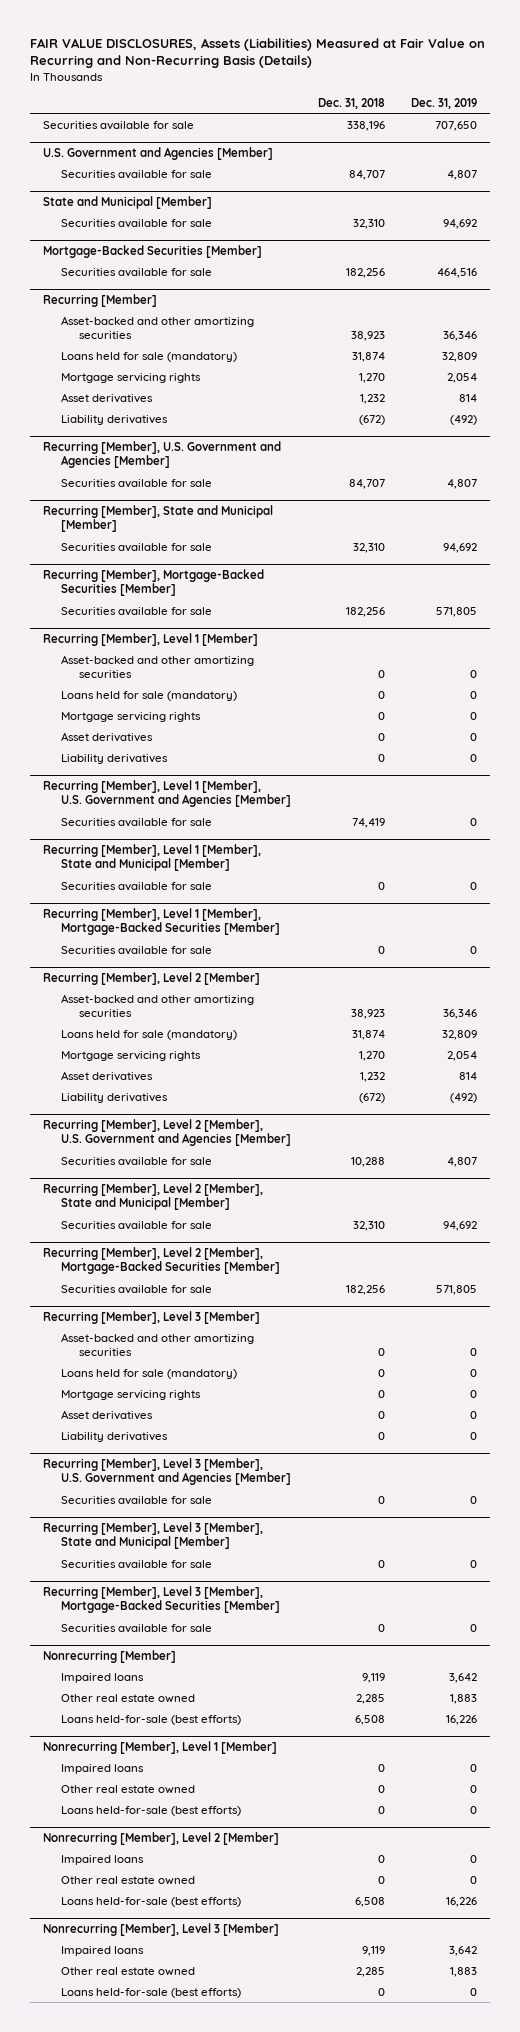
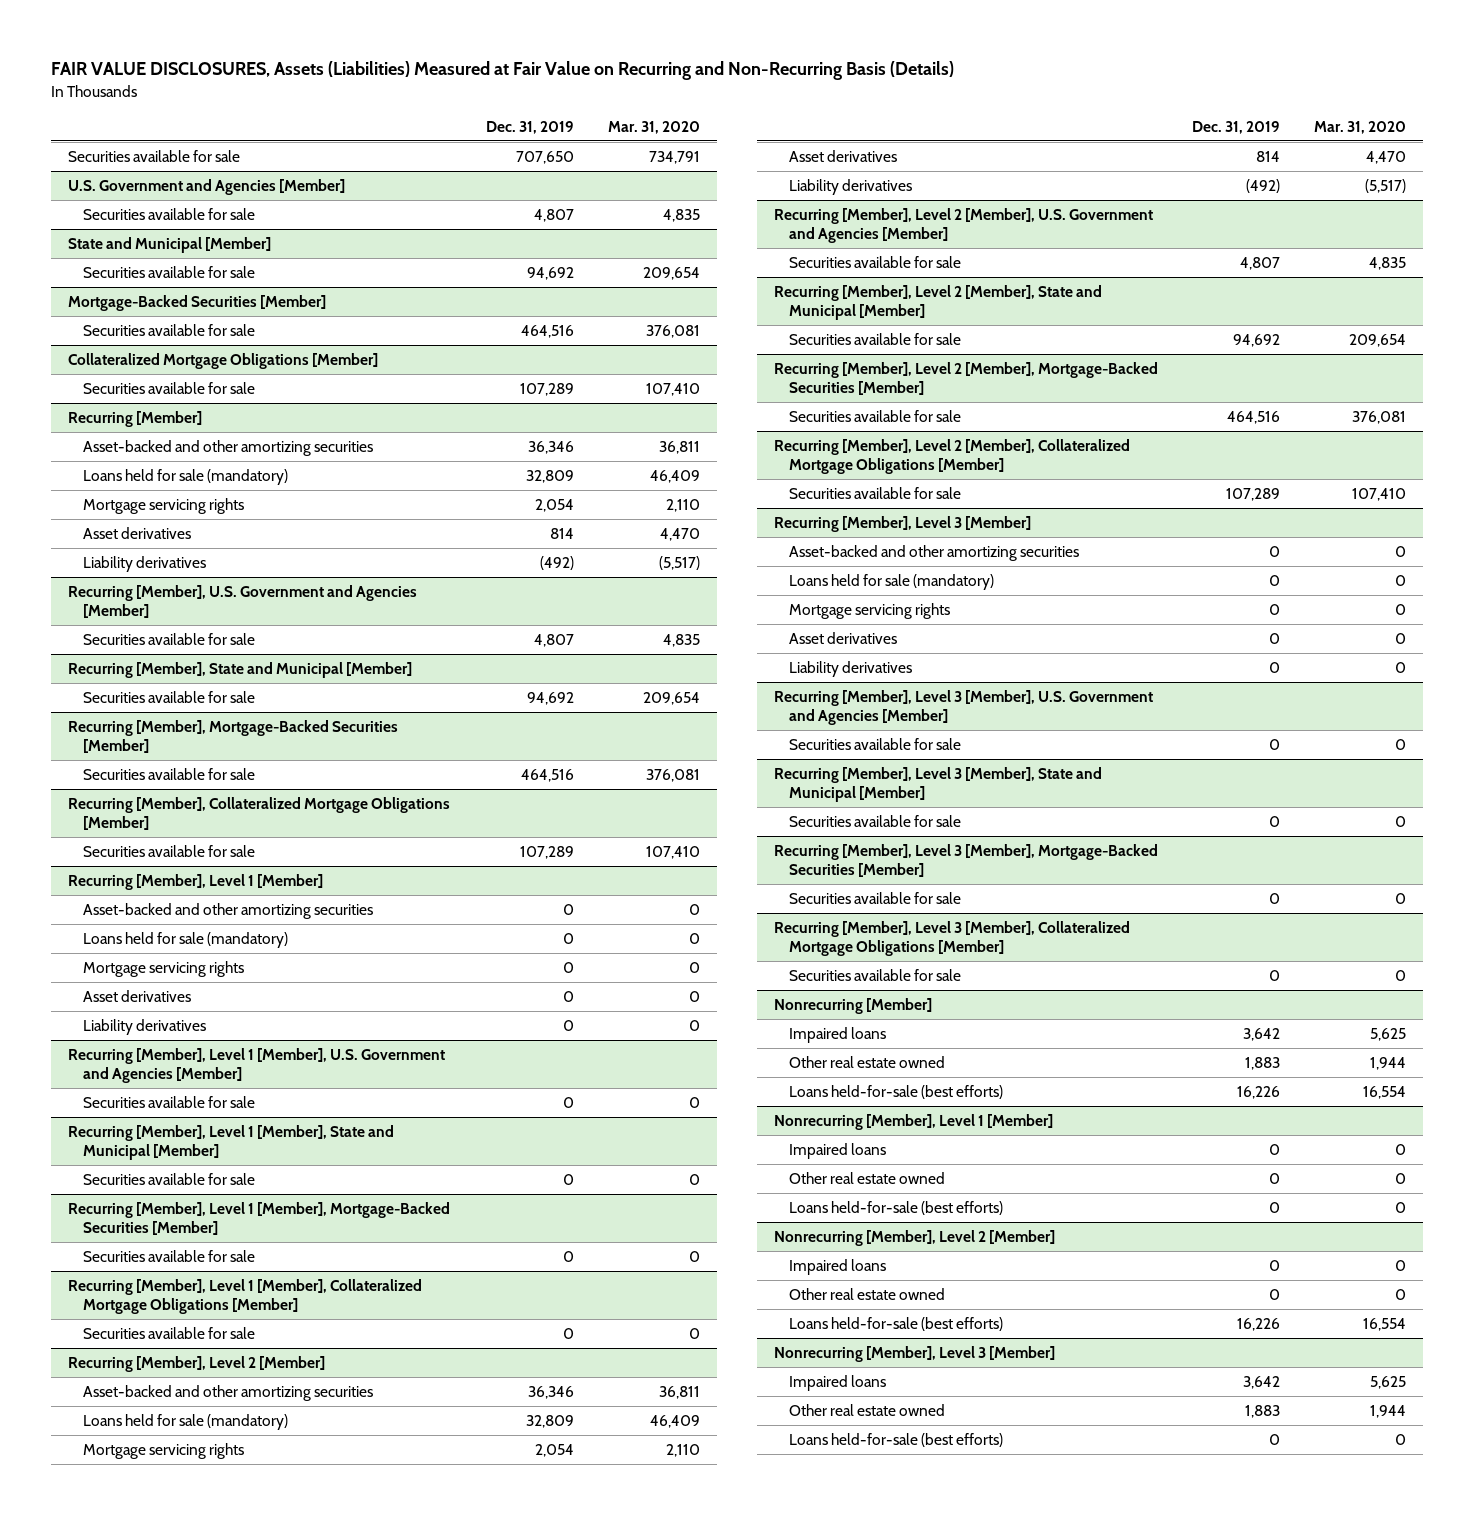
- | Dec. 31, 2018 | Dec. 31, 2019
+ | Dec. 31, 2019 | Mar. 31, 2020
+ Collateralized Mortgage Obligations [Member]
+ Securities available for sale | 107,289 | 107,410
@ Recurring [Member], Mortgage-Backed Securities [Member]
- Securities available for sale | 182,256 | 571,805
+ Securities available for sale | 464,516 | 376,081
+ Recurring [Member], Collateralized Mortgage Obligations [Member]
+ Securities available for sale | 107,289 | 107,410
+ Recurring [Member], Level 1 [Member], Collateralized Mortgage Obligations [Member]
+ Securities available for sale | 0 | 0
@ Recurring [Member], Level 2 [Member], Mortgage-Backed Securities [Member]
- Securities available for sale | 182,256 | 571,805
+ Securities available for sale | 464,516 | 376,081
+ Recurring [Member], Level 2 [Member], Collateralized Mortgage Obligations [Member]
+ Securities available for sale | 107,289 | 107,410
+ Recurring [Member], Level 3 [Member], Collateralized Mortgage Obligations [Member]
+ Securities available for sale | 0 | 0

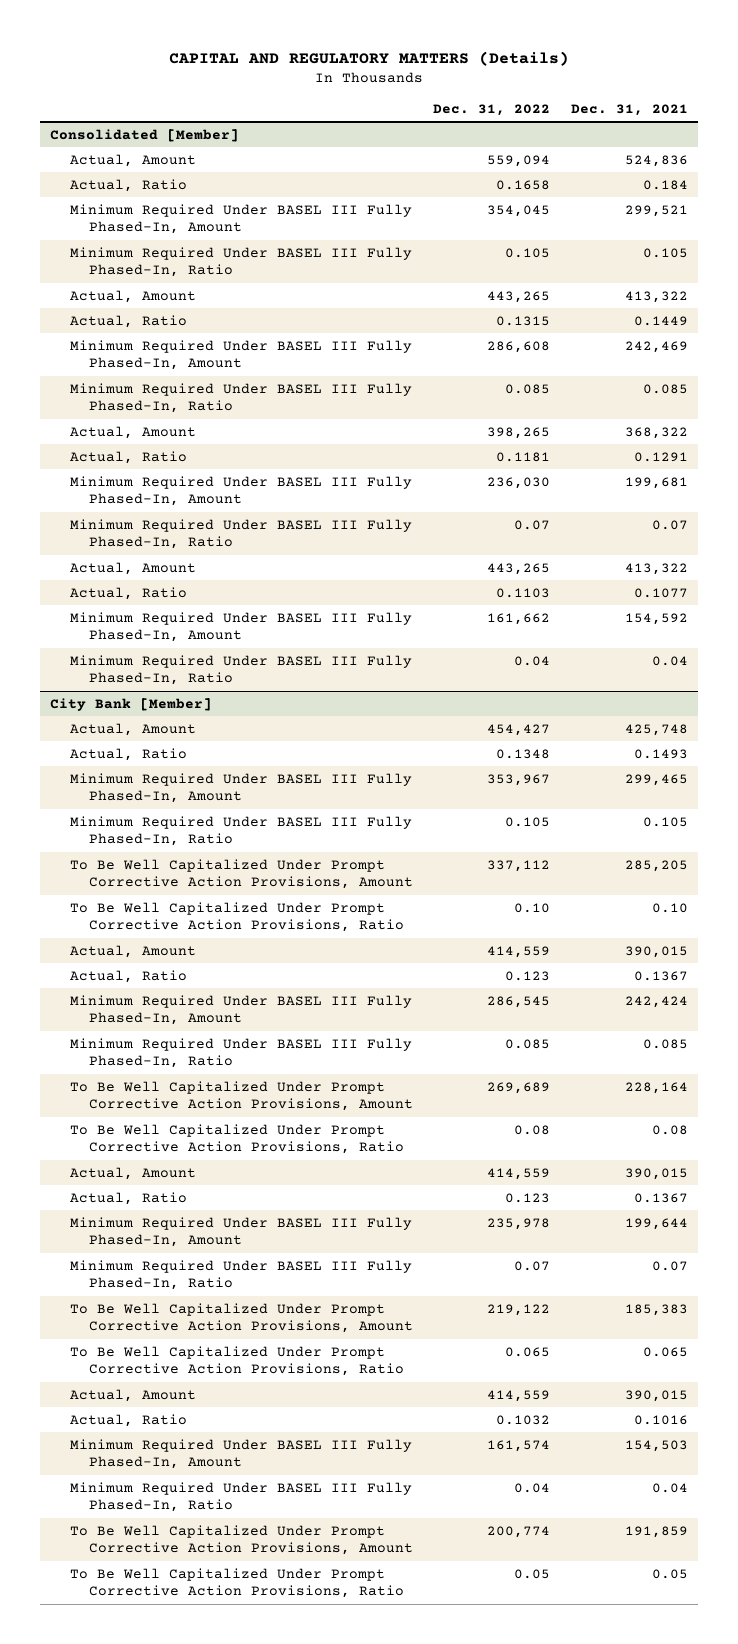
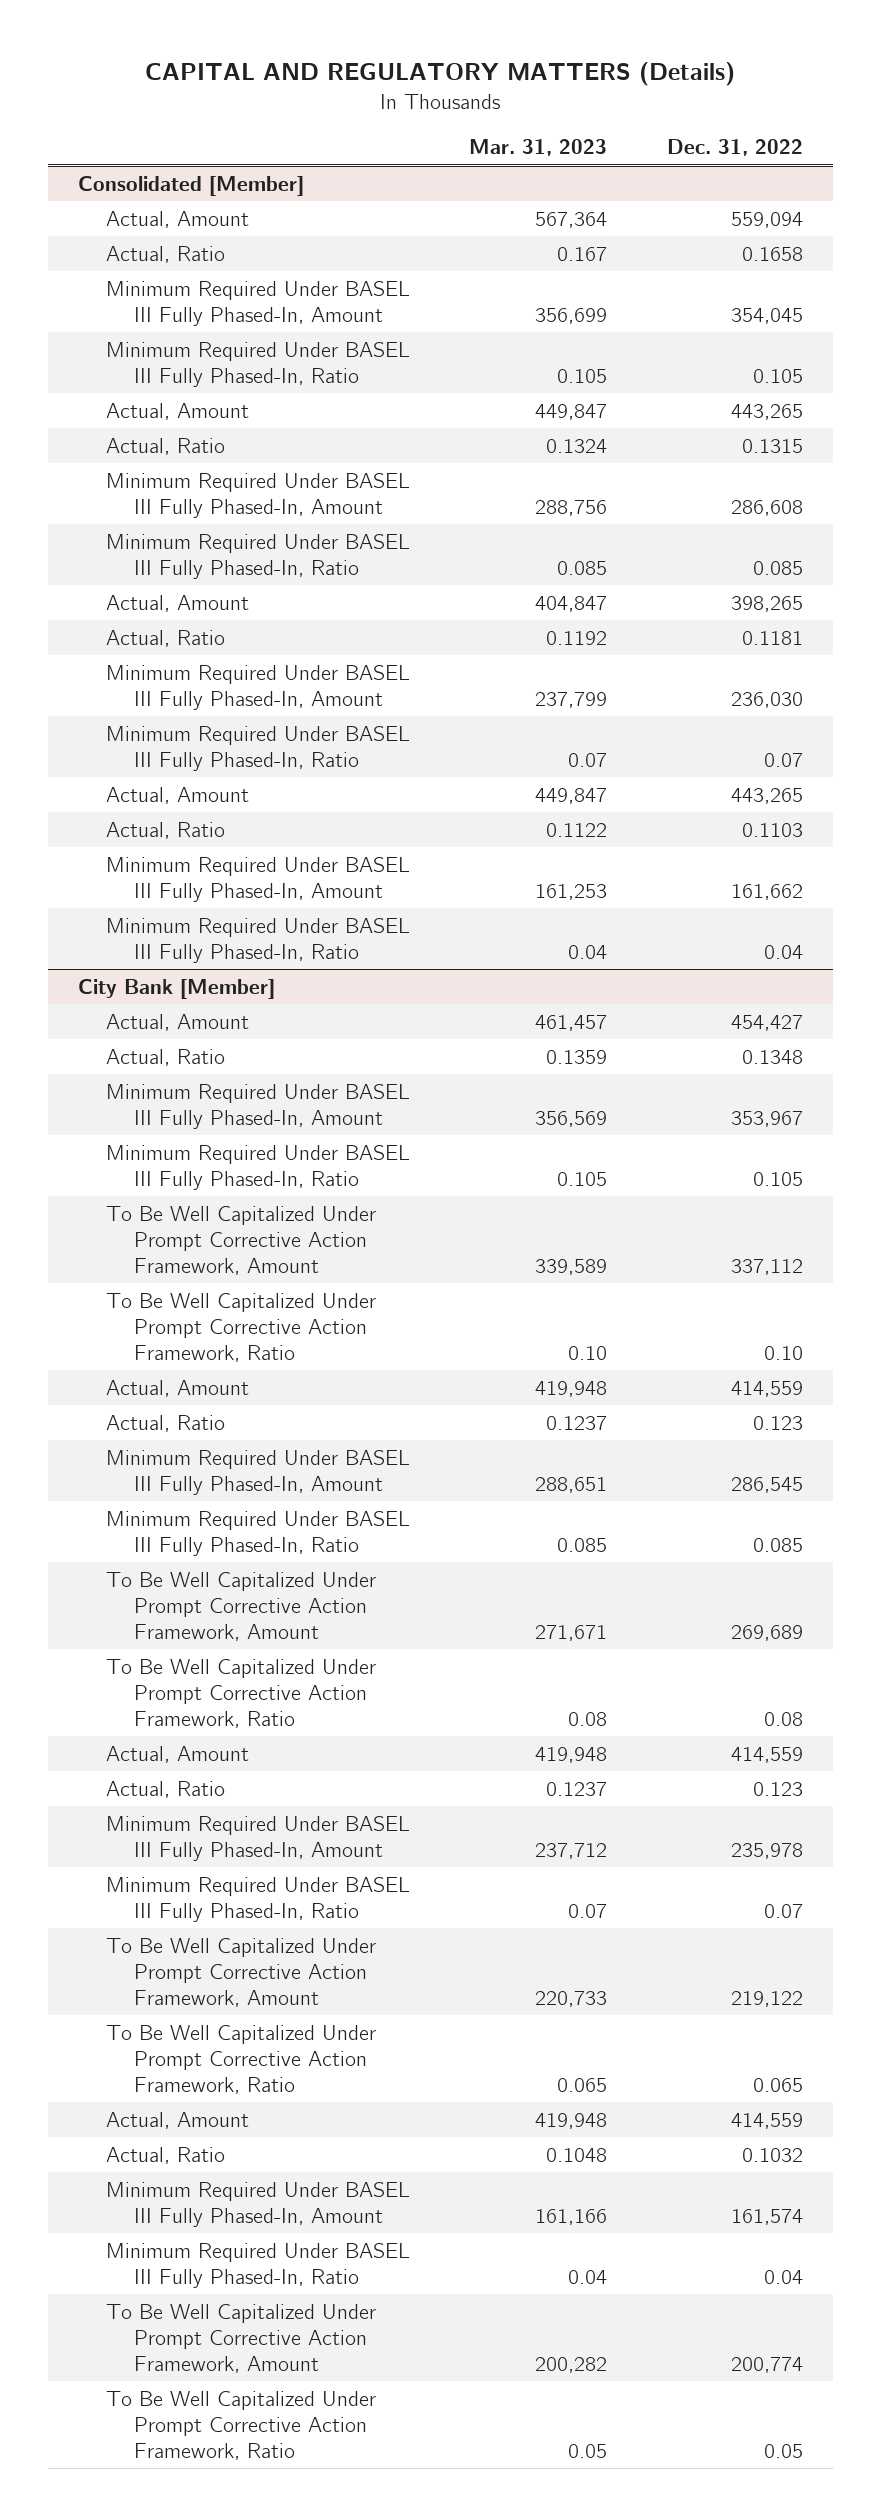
- | Dec. 31, 2022 | Dec. 31, 2021
+ | Mar. 31, 2023 | Dec. 31, 2022
@ City Bank [Member]
- To Be Well Capitalized Under Prompt Corrective Action Provisions, Amount | 337,112 | 285,205
- To Be Well Capitalized Under Prompt Corrective Action Provisions, Ratio | 0.10 | 0.10
+ To Be Well Capitalized Under Prompt Corrective Action Framework, Amount | 339,589 | 337,112
+ To Be Well Capitalized Under Prompt Corrective Action Framework, Ratio | 0.10 | 0.10
- To Be Well Capitalized Under Prompt Corrective Action Provisions, Amount | 269,689 | 228,164
- To Be Well Capitalized Under Prompt Corrective Action Provisions, Ratio | 0.08 | 0.08
+ To Be Well Capitalized Under Prompt Corrective Action Framework, Amount | 271,671 | 269,689
+ To Be Well Capitalized Under Prompt Corrective Action Framework, Ratio | 0.08 | 0.08
- To Be Well Capitalized Under Prompt Corrective Action Provisions, Amount | 219,122 | 185,383
- To Be Well Capitalized Under Prompt Corrective Action Provisions, Ratio | 0.065 | 0.065
+ To Be Well Capitalized Under Prompt Corrective Action Framework, Amount | 220,733 | 219,122
+ To Be Well Capitalized Under Prompt Corrective Action Framework, Ratio | 0.065 | 0.065
- To Be Well Capitalized Under Prompt Corrective Action Provisions, Amount | 200,774 | 191,859
- To Be Well Capitalized Under Prompt Corrective Action Provisions, Ratio | 0.05 | 0.05
+ To Be Well Capitalized Under Prompt Corrective Action Framework, Amount | 200,282 | 200,774
+ To Be Well Capitalized Under Prompt Corrective Action Framework, Ratio | 0.05 | 0.05

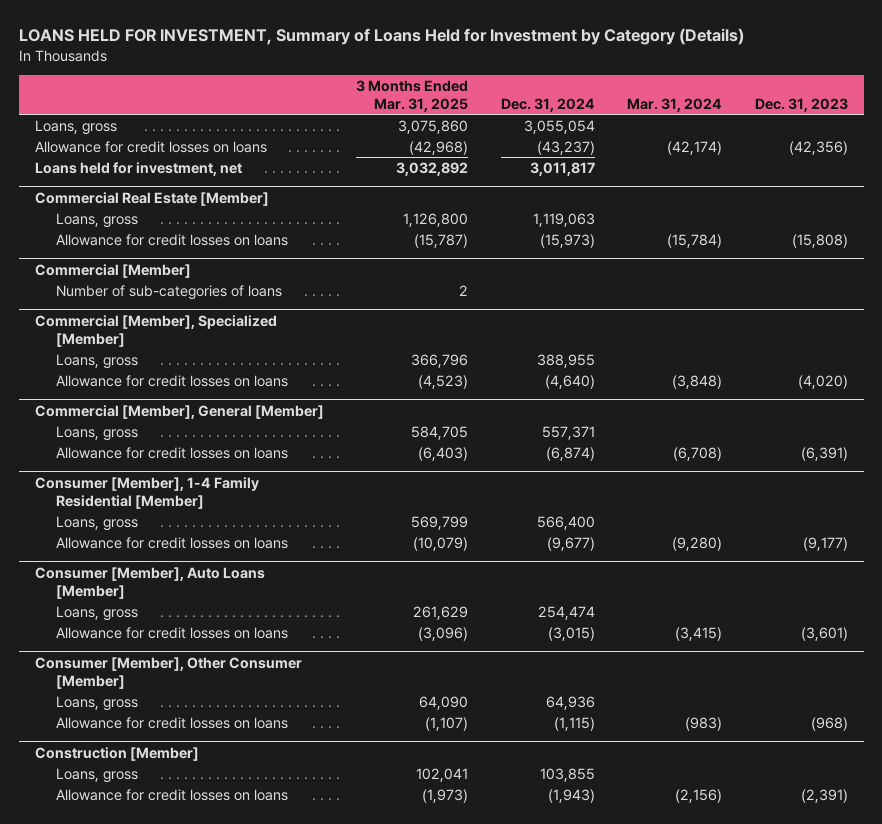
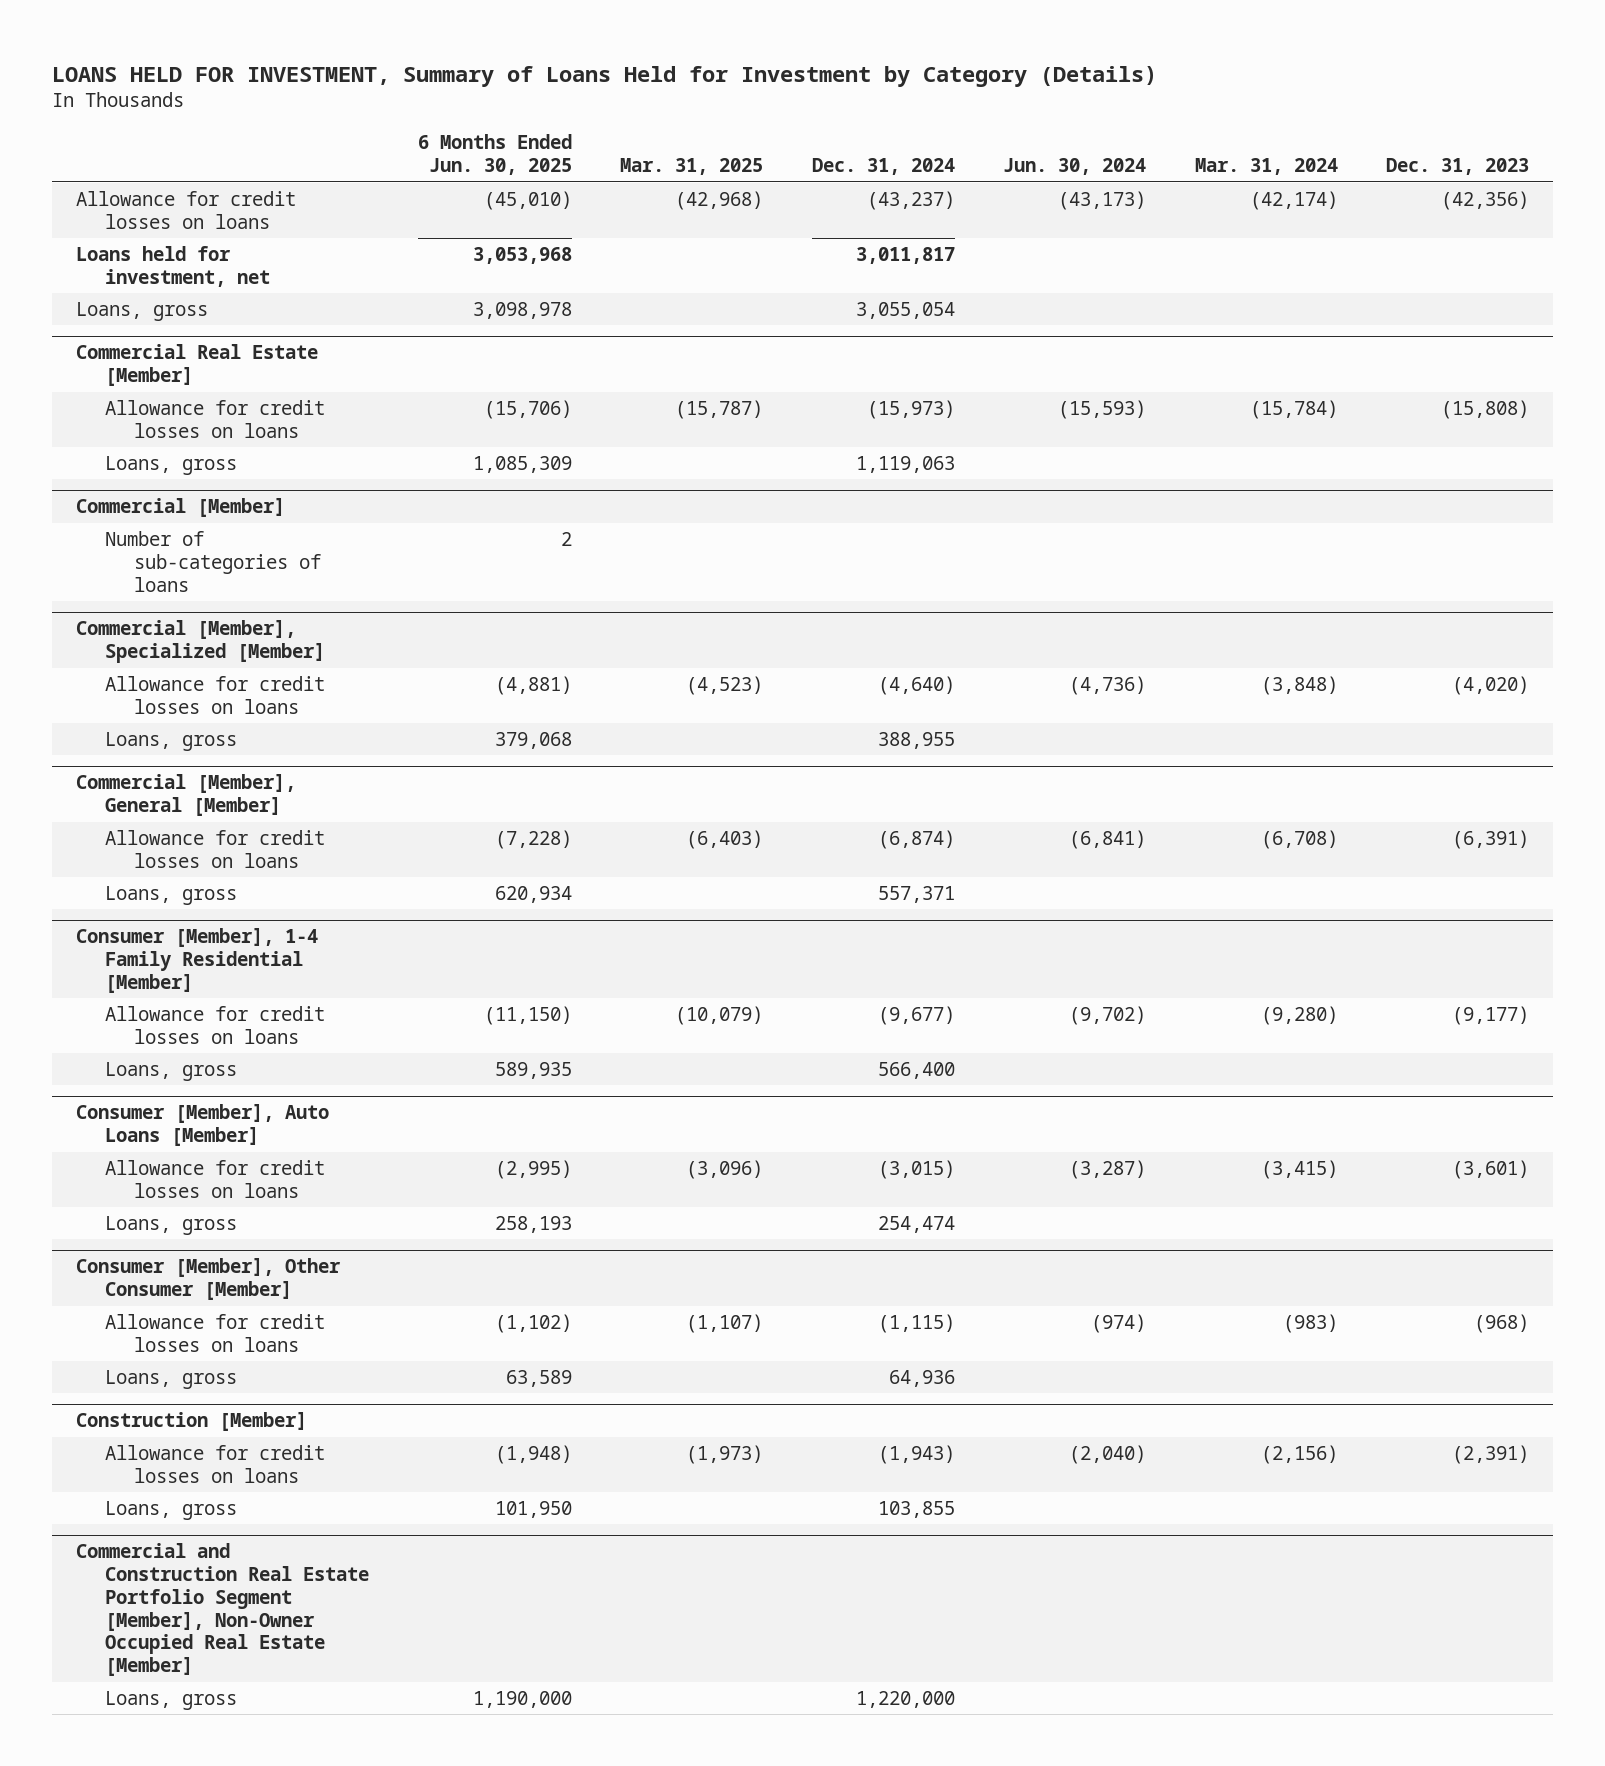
- | 3 Months Ended Mar. 31, 2025 | Dec. 31, 2024 | Mar. 31, 2024 | Dec. 31, 2023
+ | 6 Months Ended Jun. 30, 2025 | Mar. 31, 2025 | Dec. 31, 2024 | Jun. 30, 2024 | Mar. 31, 2024 | Dec. 31, 2023
moved down: Loans, gross | 3,098,978 | | 3,055,054 | | |
@ Commercial Real Estate [Member]
moved down: Loans, gross | 1,085,309 | | 1,119,063 | | |
@ Commercial [Member], Specialized [Member]
moved down: Loans, gross | 379,068 | | 388,955 | | |
@ Commercial [Member], General [Member]
moved down: Loans, gross | 620,934 | | 557,371 | | |
@ Consumer [Member], 1-4 Family Residential [Member]
moved down: Loans, gross | 589,935 | | 566,400 | | |
@ Consumer [Member], Auto Loans [Member]
moved down: Loans, gross | 258,193 | | 254,474 | | |
@ Consumer [Member], Other Consumer [Member]
moved down: Loans, gross | 63,589 | | 64,936 | | |
@ Construction [Member]
moved down: Loans, gross | 101,950 | | 103,855 | | |
+ Commercial and Construction Real Estate Portfolio Segment [Member], Non-Owner Occupied Real Estate [Member]
+ Loans, gross | 1,190,000 | | 1,220,000 | | |

